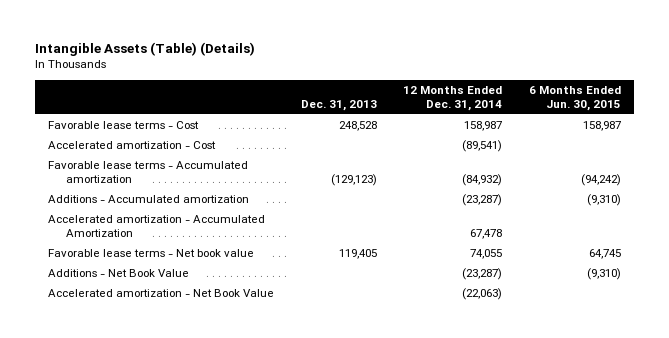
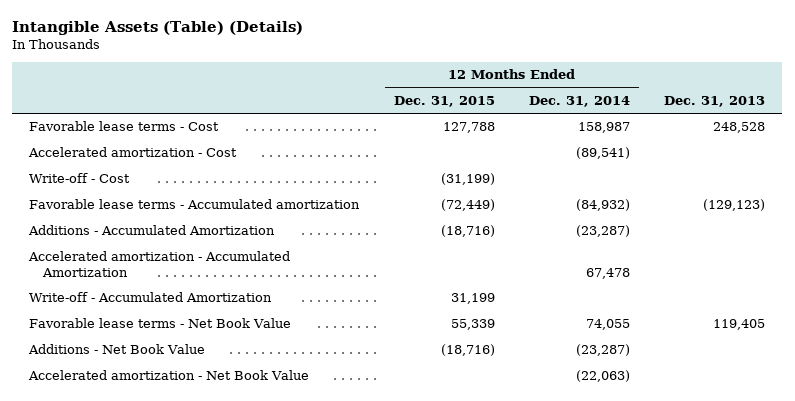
- | Dec. 31, 2013 | 12 Months Ended Dec. 31, 2014 | 6 Months Ended Jun. 30, 2015
+ | 12 Months Ended Dec. 31, 2015 | 12 Months Ended Dec. 31, 2014 | Dec. 31, 2013
+ Write-off - Cost | (31,199) | |
- Additions - Accumulated amortization | | (23,287) | (9,310)
+ Additions - Accumulated Amortization | (18,716) | (23,287) |
- Favorable lease terms - Net book value | 119,405 | 74,055 | 64,745
+ Write-off - Accumulated Amortization | 31,199 | |
+ Favorable lease terms - Net Book Value | 55,339 | 74,055 | 119,405

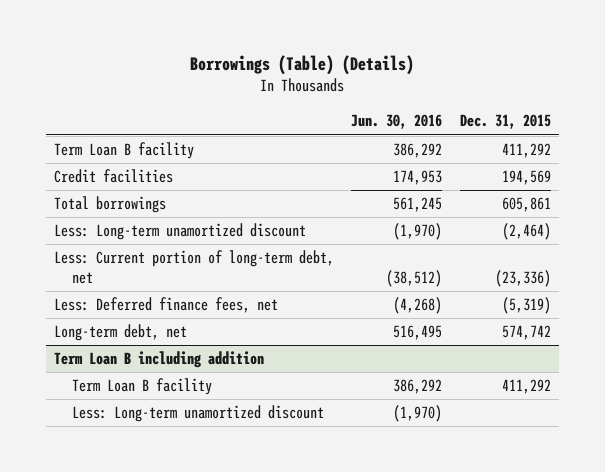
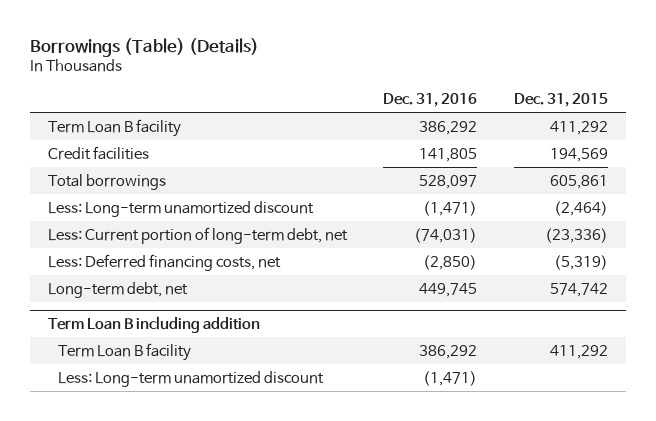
- | Jun. 30, 2016 | Dec. 31, 2015
+ | Dec. 31, 2016 | Dec. 31, 2015
- Less: Deferred finance fees, net | (4,268) | (5,319)
+ Less: Deferred financing costs, net | (2,850) | (5,319)

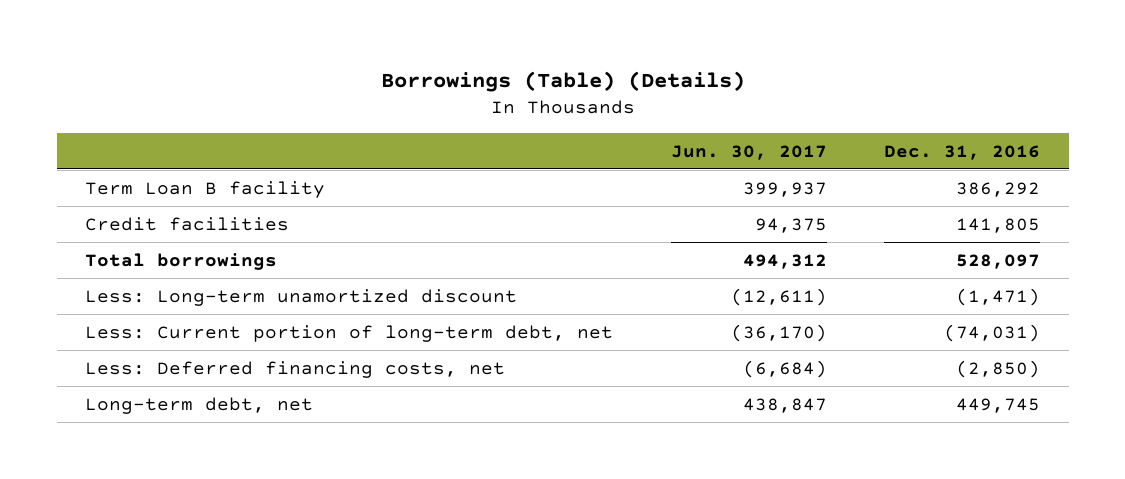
- | Dec. 31, 2016 | Dec. 31, 2015
+ | Jun. 30, 2017 | Dec. 31, 2016
- Term Loan B including addition
- Term Loan B facility | 386,292 | 411,292
- Less: Long-term unamortized discount | (1,471) |

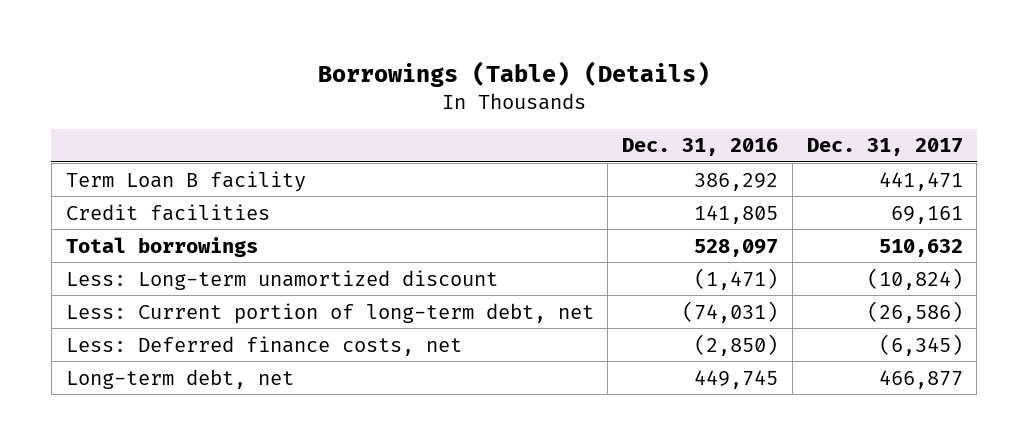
- | Jun. 30, 2017 | Dec. 31, 2016
+ | Dec. 31, 2016 | Dec. 31, 2017
- Less: Deferred financing costs, net | (6,684) | (2,850)
+ Less: Deferred finance costs, net | (2,850) | (6,345)

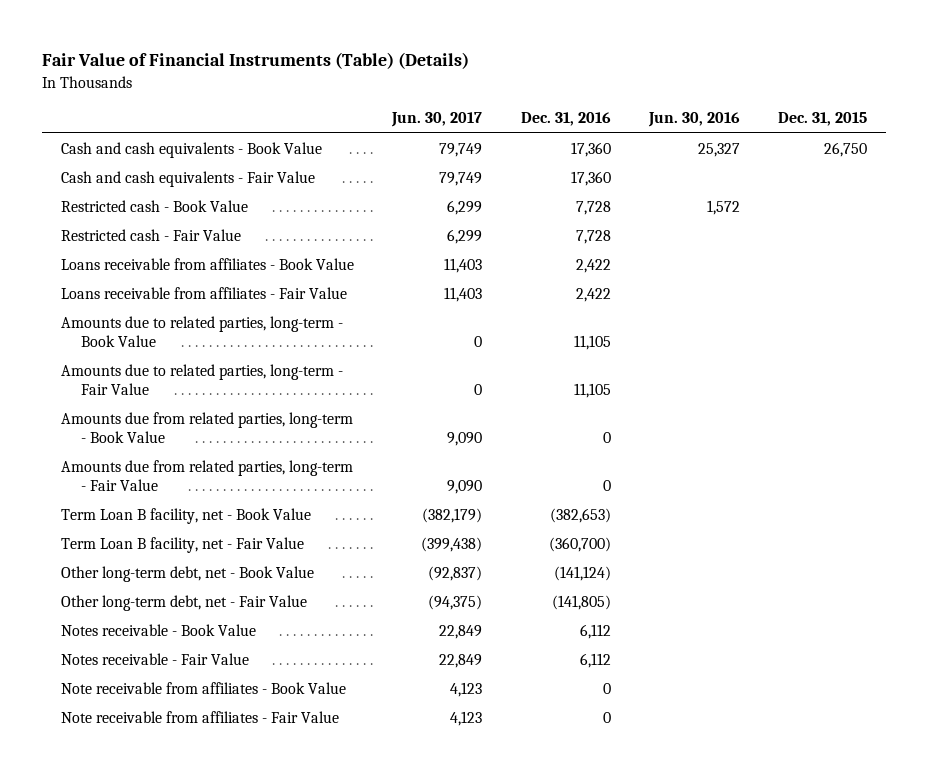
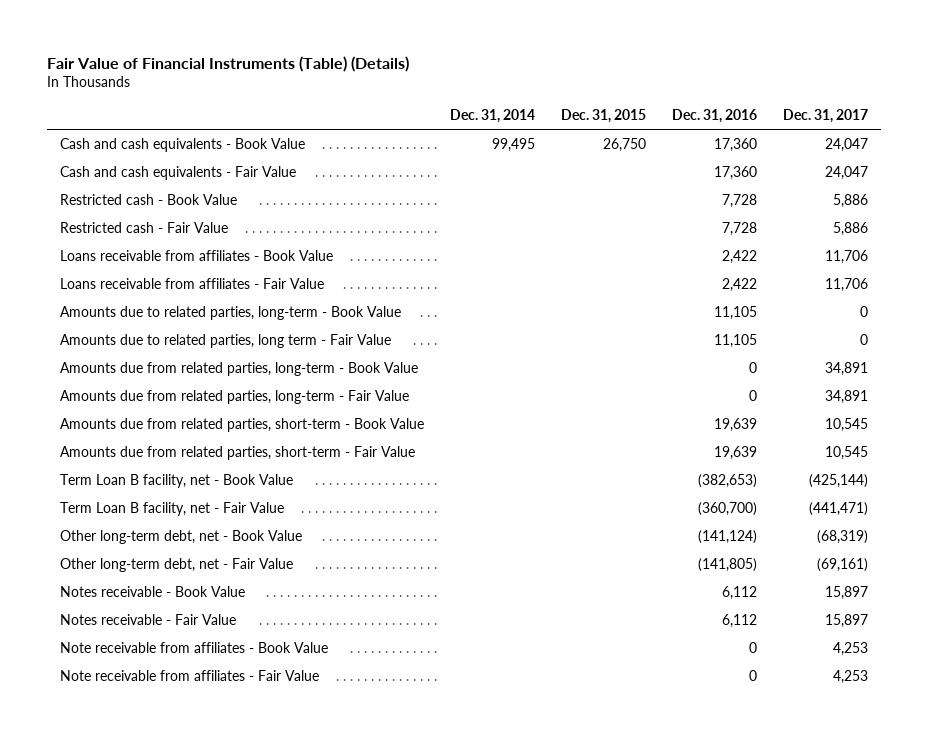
- | Jun. 30, 2017 | Dec. 31, 2016 | Jun. 30, 2016 | Dec. 31, 2015
+ | Dec. 31, 2014 | Dec. 31, 2015 | Dec. 31, 2016 | Dec. 31, 2017
- Amounts due to related parties, long-term - Fair Value | 0 | 11,105 | |
+ Amounts due to related parties, long term - Fair Value | | | 11,105 | 0
+ Amounts due from related parties, short-term - Book Value | | | 19,639 | 10,545
+ Amounts due from related parties, short-term - Fair Value | | | 19,639 | 10,545

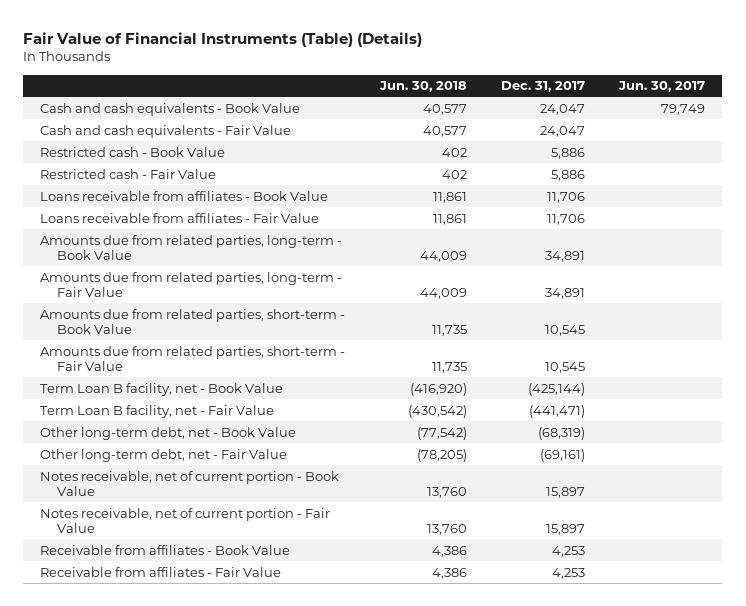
- | Dec. 31, 2014 | Dec. 31, 2015 | Dec. 31, 2016 | Dec. 31, 2017
+ | Jun. 30, 2018 | Dec. 31, 2017 | Jun. 30, 2017
- Amounts due to related parties, long-term - Book Value | | | 11,105 | 0
- Amounts due to related parties, long term - Fair Value | | | 11,105 | 0
- Notes receivable - Book Value | | | 6,112 | 15,897
- Notes receivable - Fair Value | | | 6,112 | 15,897
- Note receivable from affiliates - Book Value | | | 0 | 4,253
- Note receivable from affiliates - Fair Value | | | 0 | 4,253
+ Notes receivable, net of current portion - Book Value | 13,760 | 15,897 |
+ Notes receivable, net of current portion - Fair Value | 13,760 | 15,897 |
+ Receivable from affiliates - Book Value | 4,386 | 4,253 |
+ Receivable from affiliates - Fair Value | 4,386 | 4,253 |

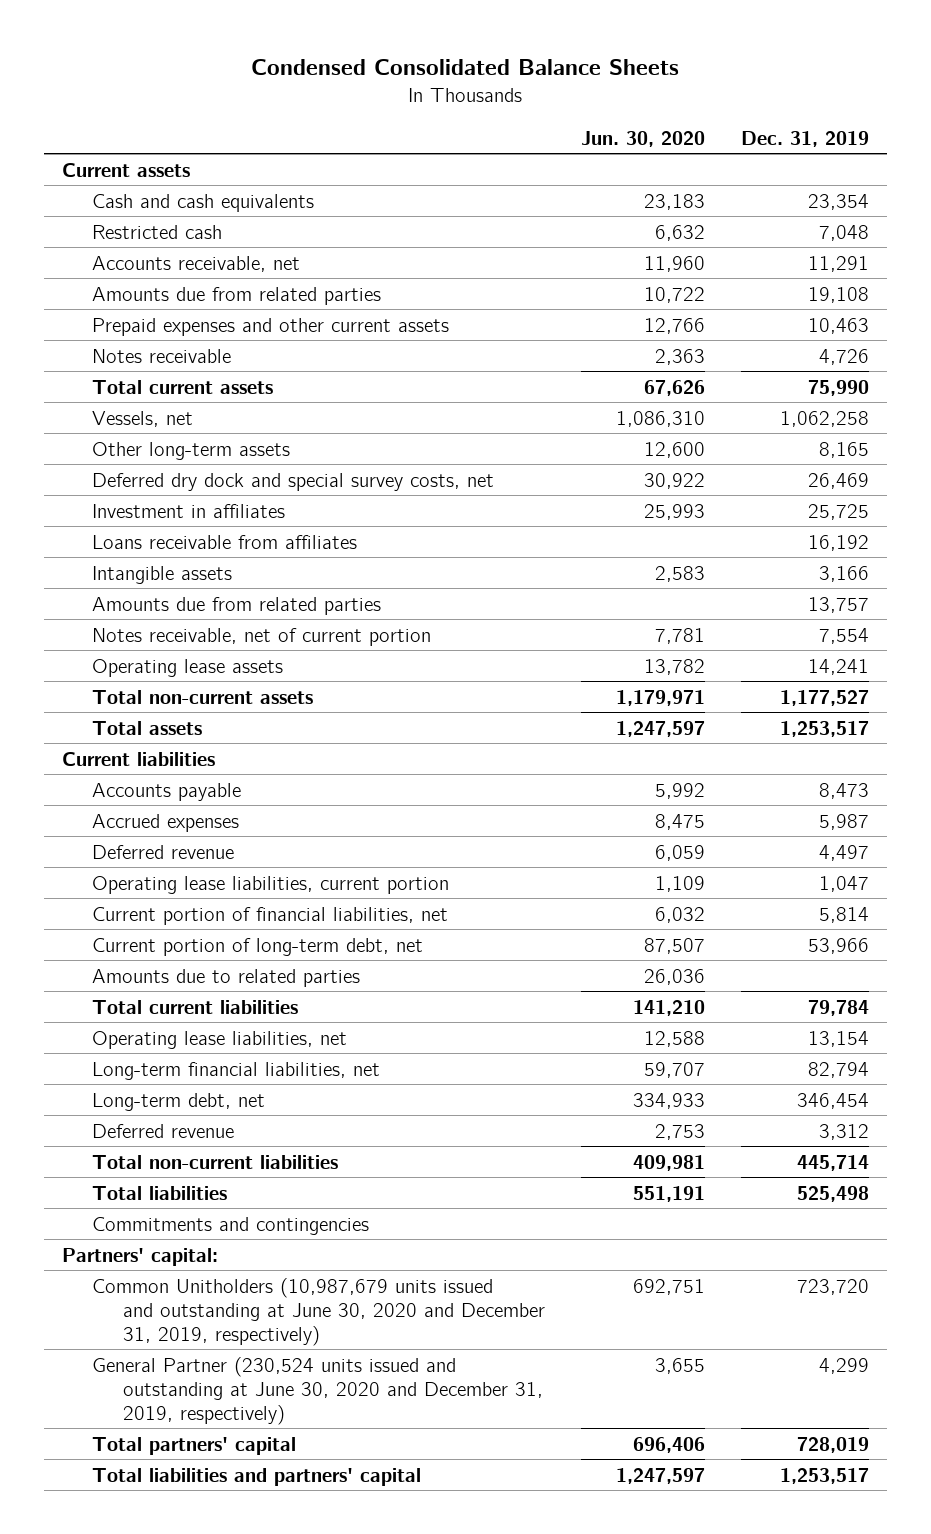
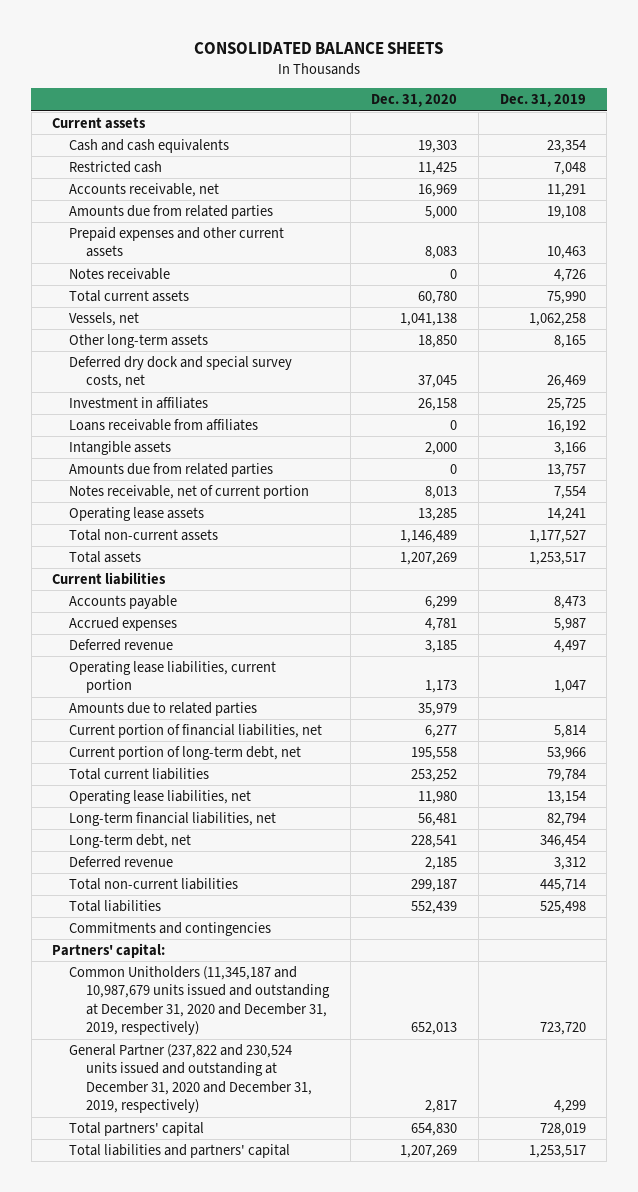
- Condensed Consolidated Balance Sheets
+ CONSOLIDATED BALANCE SHEETS
- | Jun. 30, 2020 | Dec. 31, 2019
+ | Dec. 31, 2020 | Dec. 31, 2019
moved up: Amounts due to related parties | 35,979 |
- Common Unitholders (10,987,679 units issued and outstanding at June 30, 2020 and December 31, 2019, respectively) | 692,751 | 723,720
- General Partner (230,524 units issued and outstanding at June 30, 2020 and December 31, 2019, respectively) | 3,655 | 4,299
+ Common Unitholders (11,345,187 and 10,987,679 units issued and outstanding at December 31, 2020 and December 31, 2019, respectively) | 652,013 | 723,720
+ General Partner (237,822 and 230,524 units issued and outstanding at December 31, 2020 and December 31, 2019, respectively) | 2,817 | 4,299

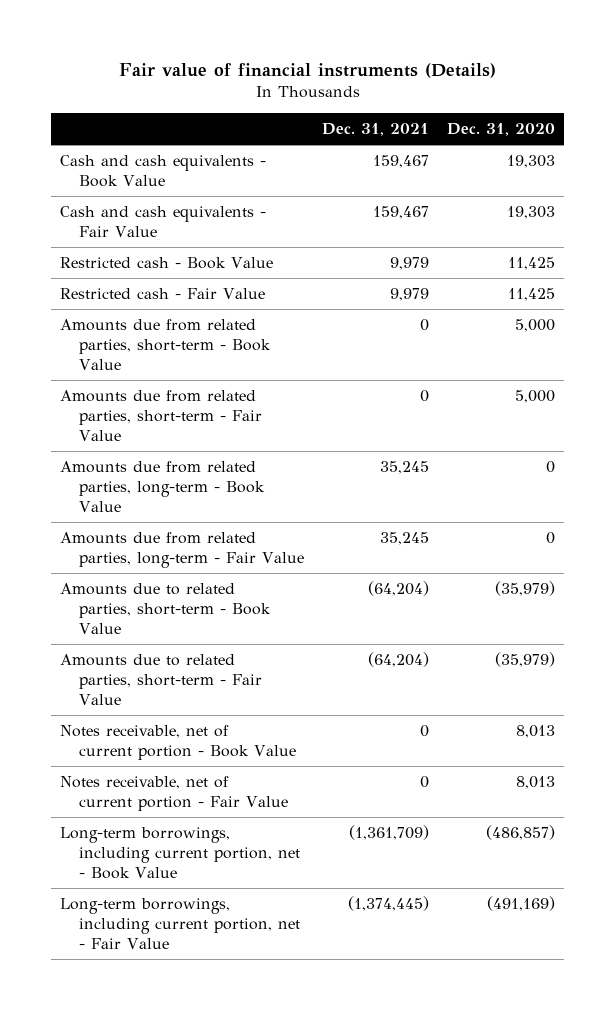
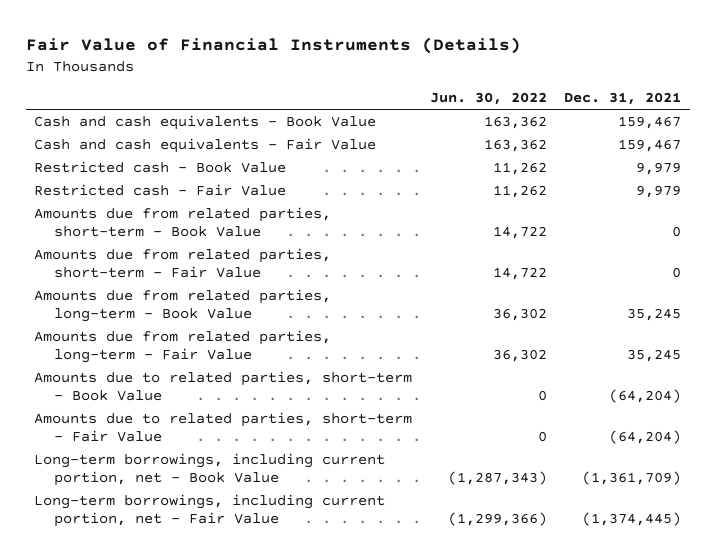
- Fair value of financial instruments (Details)
+ Fair Value of Financial Instruments (Details)
- | Dec. 31, 2021 | Dec. 31, 2020
+ | Jun. 30, 2022 | Dec. 31, 2021
- Notes receivable, net of current portion - Book Value | 0 | 8,013
- Notes receivable, net of current portion - Fair Value | 0 | 8,013

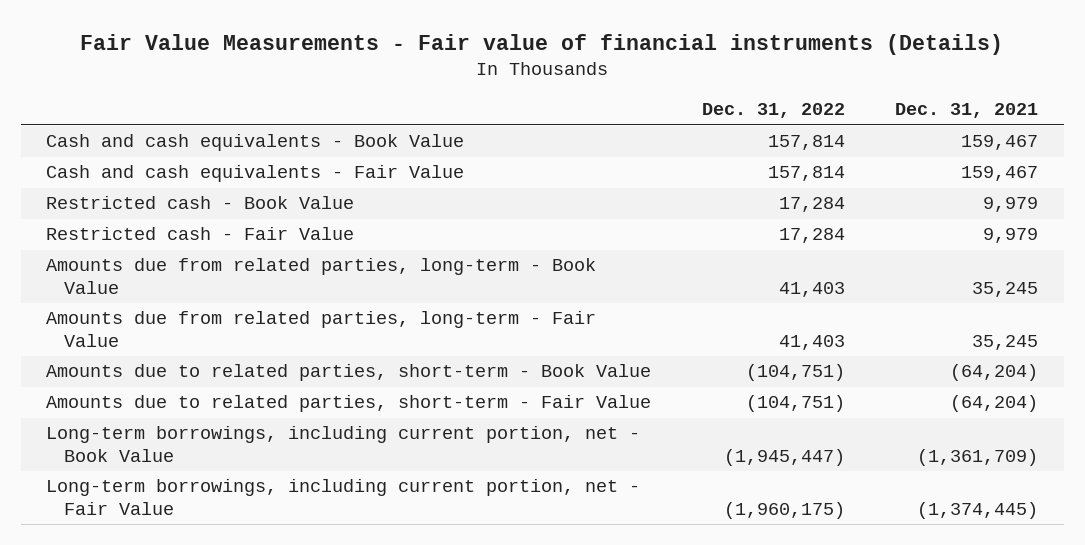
- Fair Value of Financial Instruments (Details)
+ Fair Value Measurements - Fair value of financial instruments (Details)
- | Jun. 30, 2022 | Dec. 31, 2021
+ | Dec. 31, 2022 | Dec. 31, 2021
- Amounts due from related parties, short-term - Book Value | 14,722 | 0
- Amounts due from related parties, short-term - Fair Value | 14,722 | 0

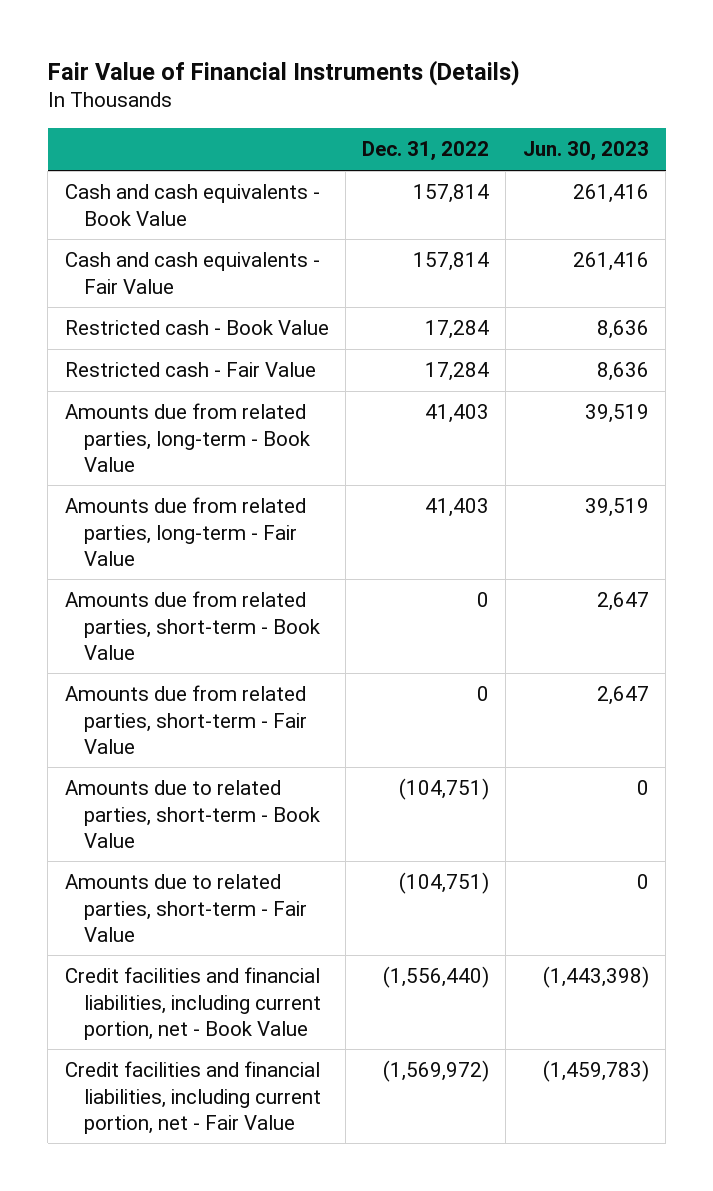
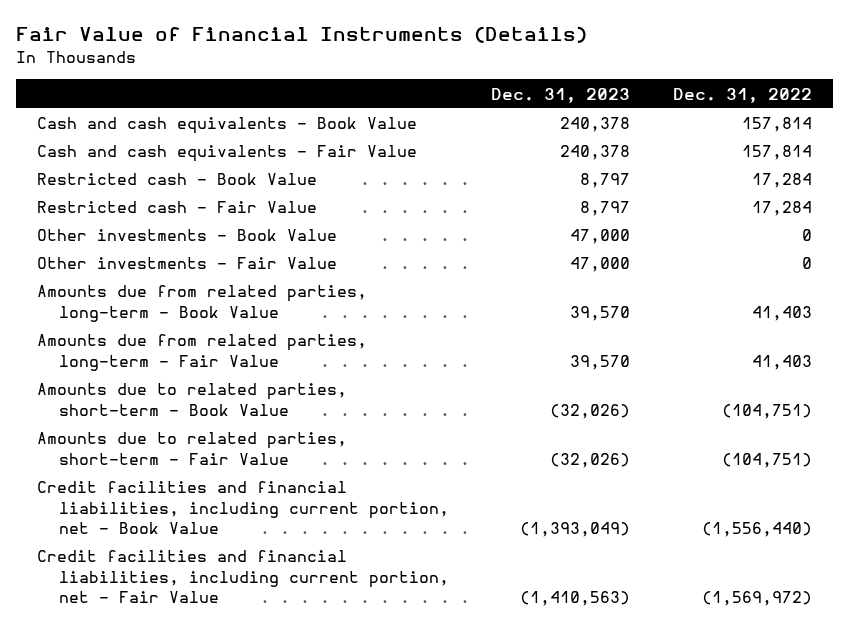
- | Dec. 31, 2022 | Jun. 30, 2023
+ | Dec. 31, 2023 | Dec. 31, 2022
+ Other investments - Book Value | 47,000 | 0
+ Other investments - Fair Value | 47,000 | 0
- Amounts due from related parties, short-term - Book Value | 0 | 2,647
- Amounts due from related parties, short-term - Fair Value | 0 | 2,647

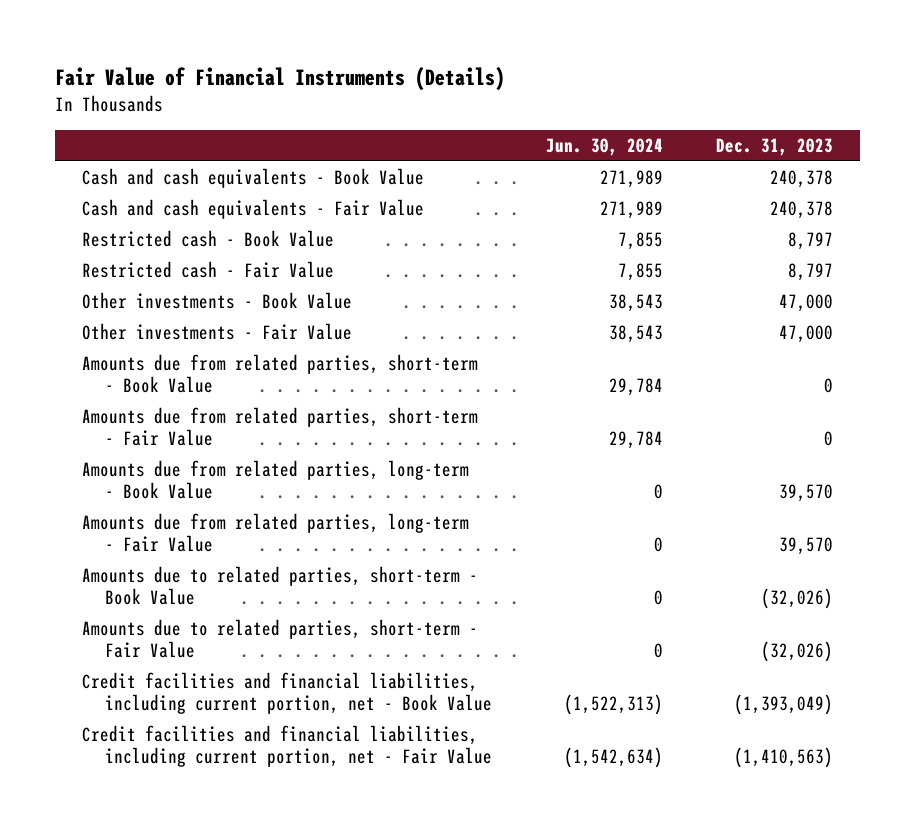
- | Dec. 31, 2023 | Dec. 31, 2022
+ | Jun. 30, 2024 | Dec. 31, 2023
+ Amounts due from related parties, short-term - Book Value | 29,784 | 0
+ Amounts due from related parties, short-term - Fair Value | 29,784 | 0

